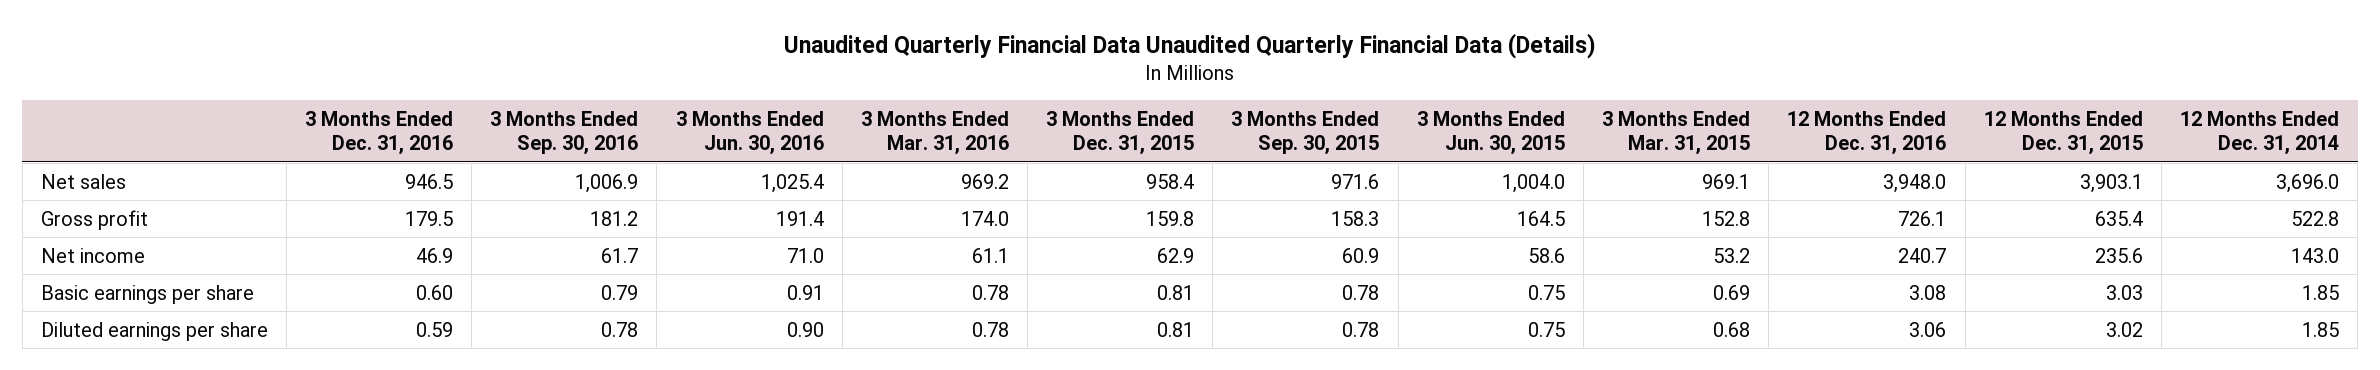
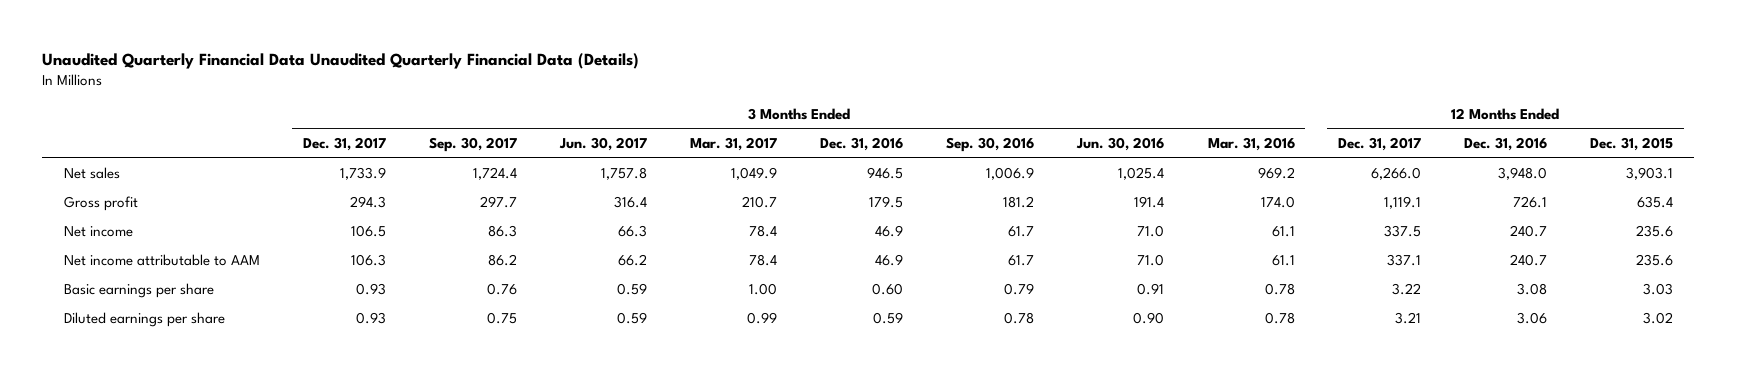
- | 3 Months Ended Dec. 31, 2016 | 3 Months Ended Sep. 30, 2016 | 3 Months Ended Jun. 30, 2016 | 3 Months Ended Mar. 31, 2016 | 3 Months Ended Dec. 31, 2015 | 3 Months Ended Sep. 30, 2015 | 3 Months Ended Jun. 30, 2015 | 3 Months Ended Mar. 31, 2015 | 12 Months Ended Dec. 31, 2016 | 12 Months Ended Dec. 31, 2015 | 12 Months Ended Dec. 31, 2014
+ | 3 Months Ended Dec. 31, 2017 | 3 Months Ended Sep. 30, 2017 | 3 Months Ended Jun. 30, 2017 | 3 Months Ended Mar. 31, 2017 | 3 Months Ended Dec. 31, 2016 | 3 Months Ended Sep. 30, 2016 | 3 Months Ended Jun. 30, 2016 | 3 Months Ended Mar. 31, 2016 | 12 Months Ended Dec. 31, 2017 | 12 Months Ended Dec. 31, 2016 | 12 Months Ended Dec. 31, 2015
+ Net income attributable to AAM | 106.3 | 86.2 | 66.2 | 78.4 | 46.9 | 61.7 | 71.0 | 61.1 | 337.1 | 240.7 | 235.6

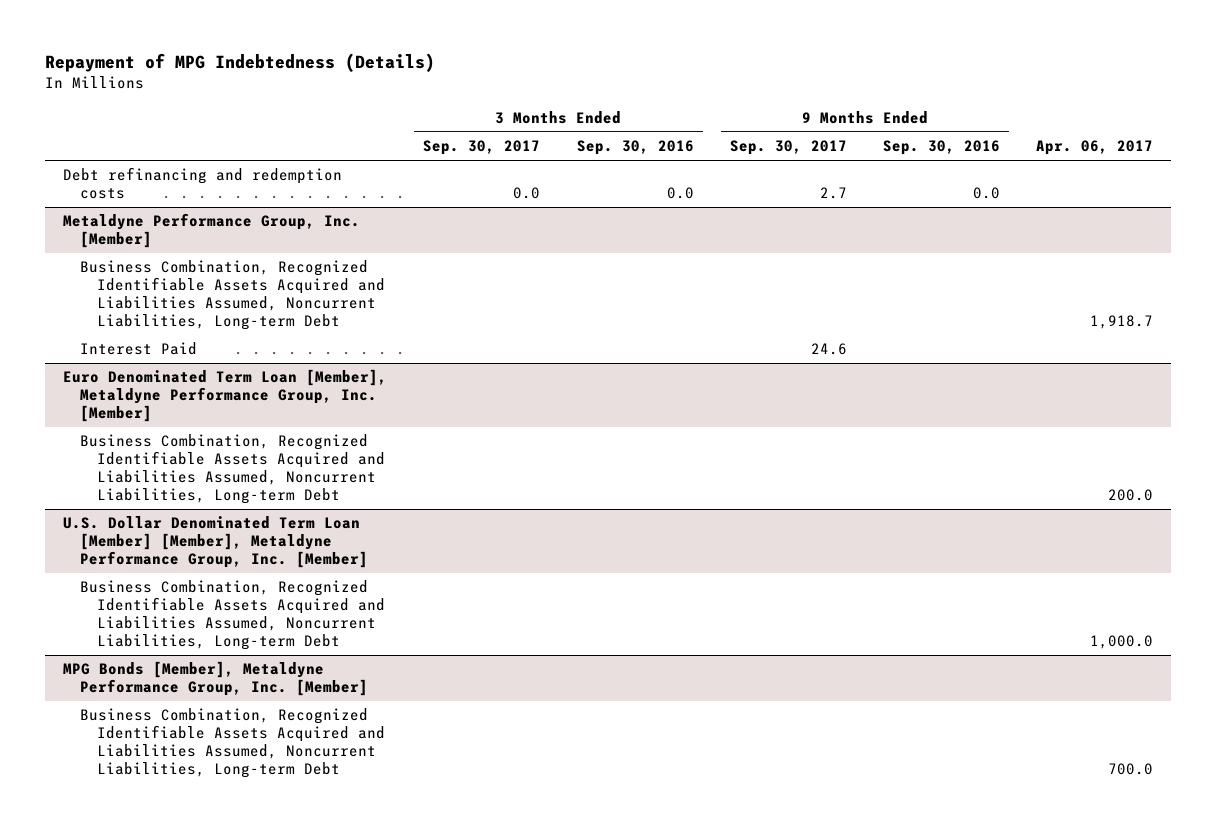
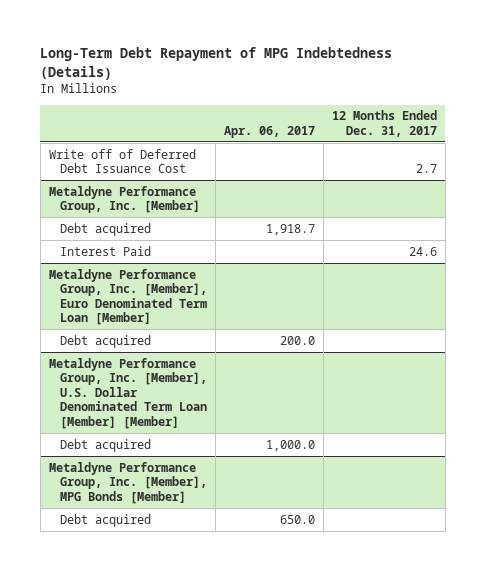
- Repayment of MPG Indebtedness (Details)
+ Long-Term Debt Repayment of MPG Indebtedness (Details)
- | 3 Months Ended Sep. 30, 2017 | 3 Months Ended Sep. 30, 2016 | 9 Months Ended Sep. 30, 2017 | 9 Months Ended Sep. 30, 2016 | Apr. 06, 2017
+ | Apr. 06, 2017 | 12 Months Ended Dec. 31, 2017
- Debt refinancing and redemption costs | 0.0 | 0.0 | 2.7 | 0.0 |
+ Write off of Deferred Debt Issuance Cost | | 2.7
@ Metaldyne Performance Group, Inc. [Member]
- Business Combination, Recognized Identifiable Assets Acquired and Liabilities Assumed, Noncurrent Liabilities, Long-term Debt | | | | | 1,918.7
+ Debt acquired | 1,918.7 |
- Euro Denominated Term Loan [Member], Metaldyne Performance Group, Inc. [Member]
- Business Combination, Recognized Identifiable Assets Acquired and Liabilities Assumed, Noncurrent Liabilities, Long-term Debt | | | | | 200.0
- U.S. Dollar Denominated Term Loan [Member] [Member], Metaldyne Performance Group, Inc. [Member]
- Business Combination, Recognized Identifiable Assets Acquired and Liabilities Assumed, Noncurrent Liabilities, Long-term Debt | | | | | 1,000.0
- MPG Bonds [Member], Metaldyne Performance Group, Inc. [Member]
- Business Combination, Recognized Identifiable Assets Acquired and Liabilities Assumed, Noncurrent Liabilities, Long-term Debt | | | | | 700.0
+ Metaldyne Performance Group, Inc. [Member], Euro Denominated Term Loan [Member]
+ Debt acquired | 200.0 |
+ Metaldyne Performance Group, Inc. [Member], U.S. Dollar Denominated Term Loan [Member] [Member]
+ Debt acquired | 1,000.0 |
+ Metaldyne Performance Group, Inc. [Member], MPG Bonds [Member]
+ Debt acquired | 650.0 |

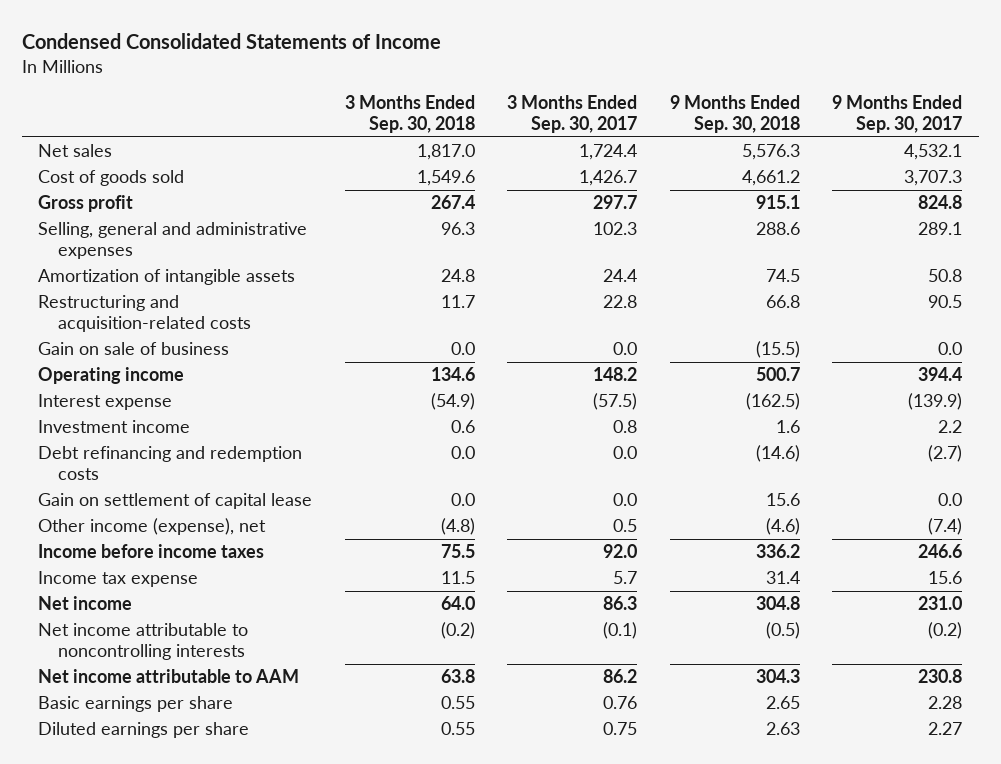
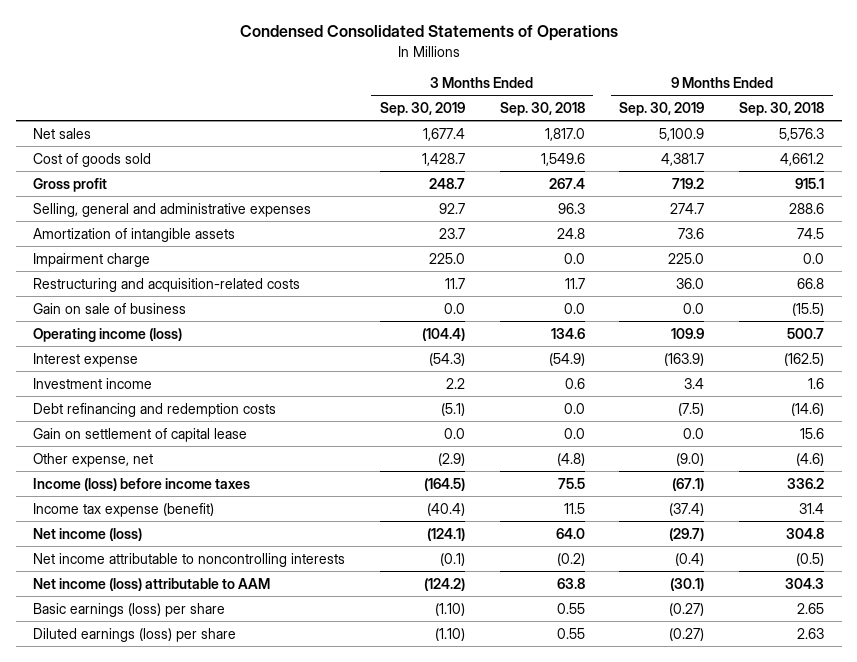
- Condensed Consolidated Statements of Income
+ Condensed Consolidated Statements of Operations
- | 3 Months Ended Sep. 30, 2018 | 3 Months Ended Sep. 30, 2017 | 9 Months Ended Sep. 30, 2018 | 9 Months Ended Sep. 30, 2017
+ | 3 Months Ended Sep. 30, 2019 | 3 Months Ended Sep. 30, 2018 | 9 Months Ended Sep. 30, 2019 | 9 Months Ended Sep. 30, 2018
+ Impairment charge | 225.0 | 0.0 | 225.0 | 0.0
- Operating income | 134.6 | 148.2 | 500.7 | 394.4
+ Operating income (loss) | (104.4) | 134.6 | 109.9 | 500.7
- Other income (expense), net | (4.8) | 0.5 | (4.6) | (7.4)
- Income before income taxes | 75.5 | 92.0 | 336.2 | 246.6
- Income tax expense | 11.5 | 5.7 | 31.4 | 15.6
- Net income | 64.0 | 86.3 | 304.8 | 231.0
+ Other expense, net | (2.9) | (4.8) | (9.0) | (4.6)
+ Income (loss) before income taxes | (164.5) | 75.5 | (67.1) | 336.2
+ Income tax expense (benefit) | (40.4) | 11.5 | (37.4) | 31.4
+ Net income (loss) | (124.1) | 64.0 | (29.7) | 304.8
- Net income attributable to AAM | 63.8 | 86.2 | 304.3 | 230.8
- Basic earnings per share | 0.55 | 0.76 | 2.65 | 2.28
- Diluted earnings per share | 0.55 | 0.75 | 2.63 | 2.27
+ Net income (loss) attributable to AAM | (124.2) | 63.8 | (30.1) | 304.3
+ Basic earnings (loss) per share | (1.10) | 0.55 | (0.27) | 2.65
+ Diluted earnings (loss) per share | (1.10) | 0.55 | (0.27) | 2.63

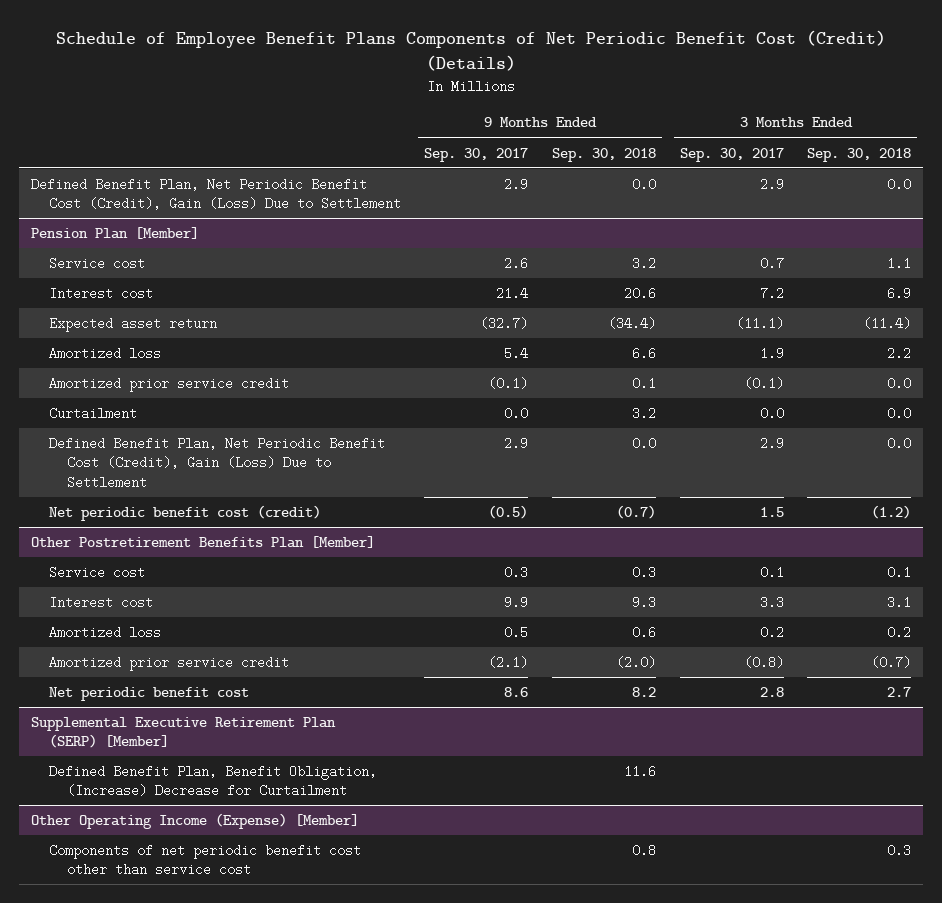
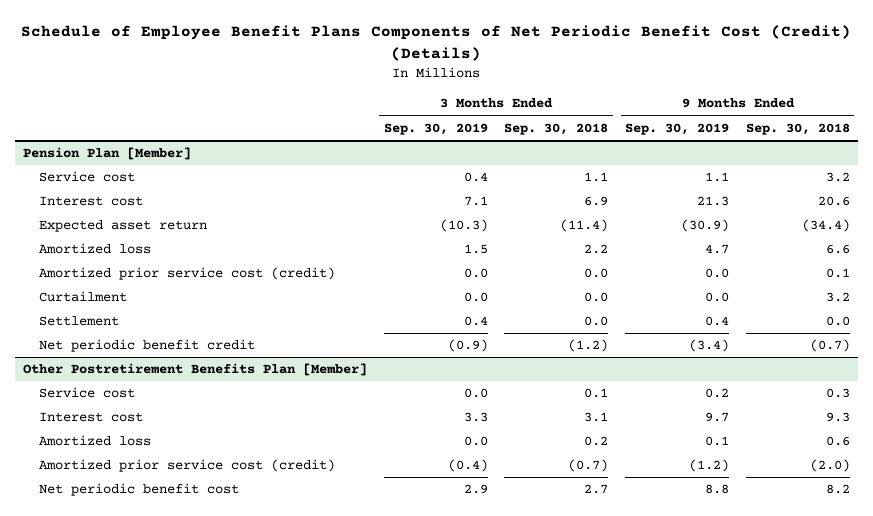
- | 9 Months Ended Sep. 30, 2017 | 9 Months Ended Sep. 30, 2018 | 3 Months Ended Sep. 30, 2017 | 3 Months Ended Sep. 30, 2018
+ | 3 Months Ended Sep. 30, 2019 | 3 Months Ended Sep. 30, 2018 | 9 Months Ended Sep. 30, 2019 | 9 Months Ended Sep. 30, 2018
- Defined Benefit Plan, Net Periodic Benefit Cost (Credit), Gain (Loss) Due to Settlement | 2.9 | 0.0 | 2.9 | 0.0
@ Pension Plan [Member]
- Amortized prior service credit | (0.1) | 0.1 | (0.1) | 0.0
+ Amortized prior service cost (credit) | 0.0 | 0.0 | 0.0 | 0.1
- Defined Benefit Plan, Net Periodic Benefit Cost (Credit), Gain (Loss) Due to Settlement | 2.9 | 0.0 | 2.9 | 0.0
- Net periodic benefit cost (credit) | (0.5) | (0.7) | 1.5 | (1.2)
+ Settlement | 0.4 | 0.0 | 0.4 | 0.0
+ Net periodic benefit credit | (0.9) | (1.2) | (3.4) | (0.7)
@ Other Postretirement Benefits Plan [Member]
- Amortized prior service credit | (2.1) | (2.0) | (0.8) | (0.7)
+ Amortized prior service cost (credit) | (0.4) | (0.7) | (1.2) | (2.0)
- Supplemental Executive Retirement Plan (SERP) [Member]
- Defined Benefit Plan, Benefit Obligation, (Increase) Decrease for Curtailment | | 11.6 | |
- Other Operating Income (Expense) [Member]
- Components of net periodic benefit cost other than service cost | | 0.8 | | 0.3

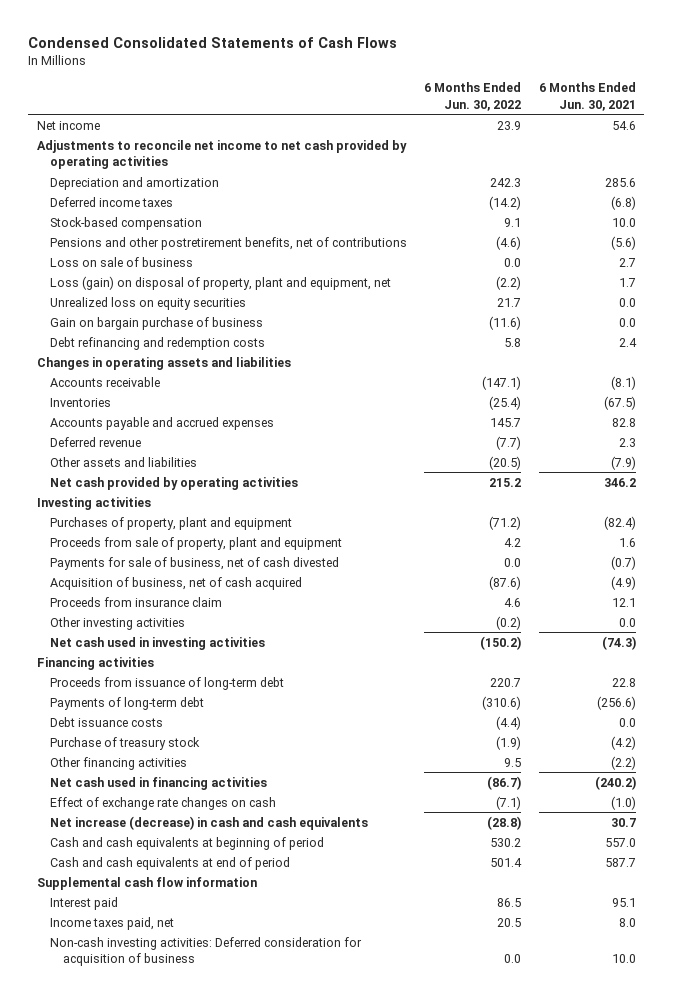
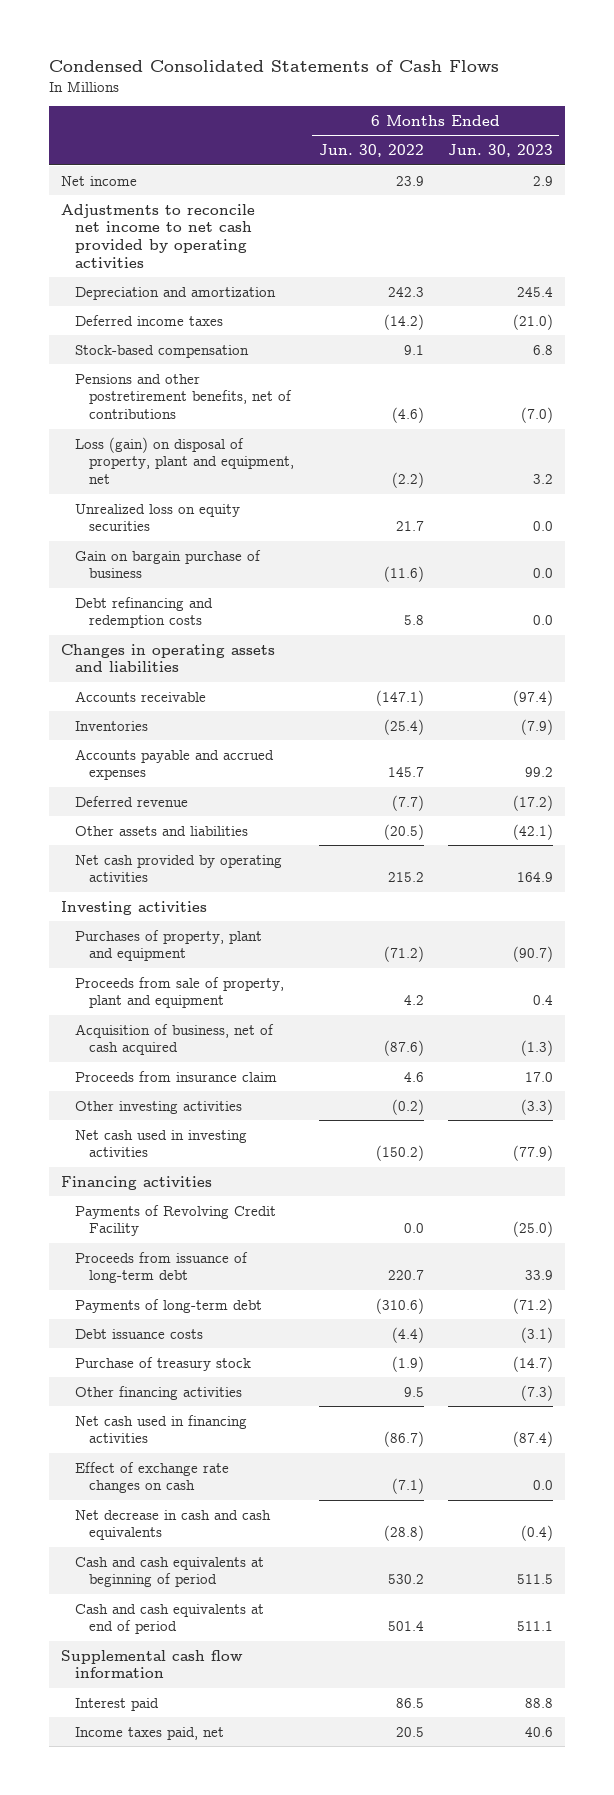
- | 6 Months Ended Jun. 30, 2022 | 6 Months Ended Jun. 30, 2021
+ | 6 Months Ended Jun. 30, 2022 | 6 Months Ended Jun. 30, 2023
- Loss on sale of business | 0.0 | 2.7
- Payments for sale of business, net of cash divested | 0.0 | (0.7)
+ Payments of Revolving Credit Facility | 0.0 | (25.0)
- Net increase (decrease) in cash and cash equivalents | (28.8) | 30.7
+ Net decrease in cash and cash equivalents | (28.8) | (0.4)
- Non-cash investing activities: Deferred consideration for acquisition of business | 0.0 | 10.0

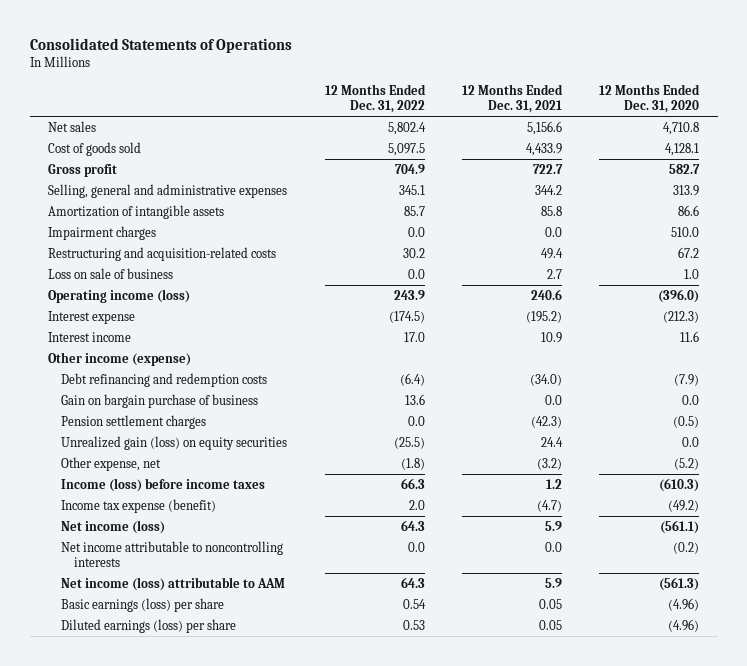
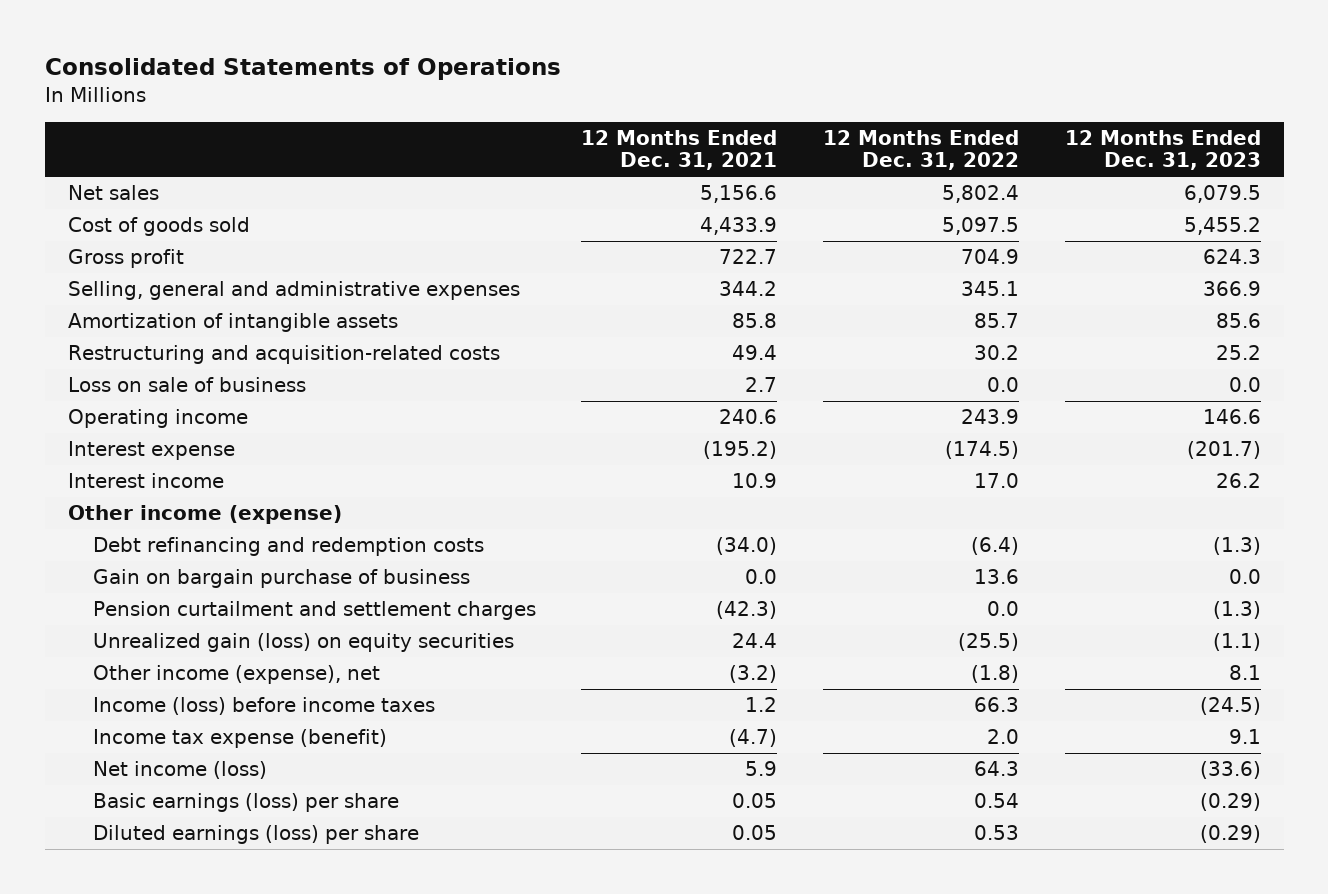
- | 12 Months Ended Dec. 31, 2022 | 12 Months Ended Dec. 31, 2021 | 12 Months Ended Dec. 31, 2020
+ | 12 Months Ended Dec. 31, 2021 | 12 Months Ended Dec. 31, 2022 | 12 Months Ended Dec. 31, 2023
- Impairment charges | 0.0 | 0.0 | 510.0
- Operating income (loss) | 243.9 | 240.6 | (396.0)
+ Operating income | 240.6 | 243.9 | 146.6
- Pension settlement charges | 0.0 | (42.3) | (0.5)
+ Pension curtailment and settlement charges | (42.3) | 0.0 | (1.3)
- Other expense, net | (1.8) | (3.2) | (5.2)
+ Other income (expense), net | (3.2) | (1.8) | 8.1
- Net income attributable to noncontrolling interests | 0.0 | 0.0 | (0.2)
- Net income (loss) attributable to AAM | 64.3 | 5.9 | (561.3)

